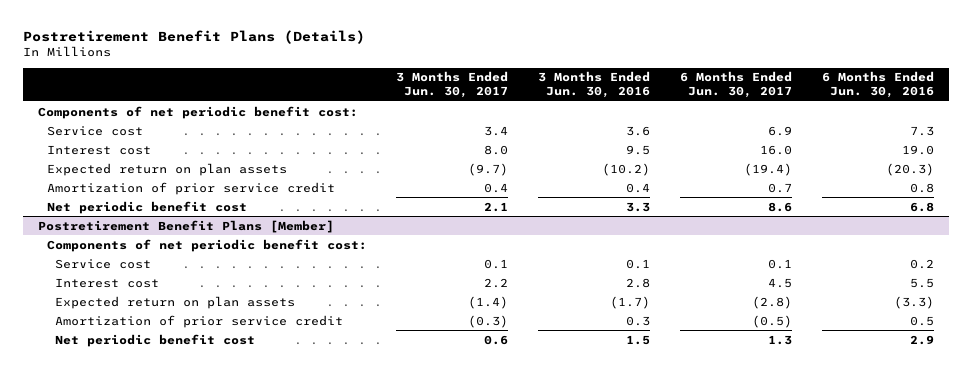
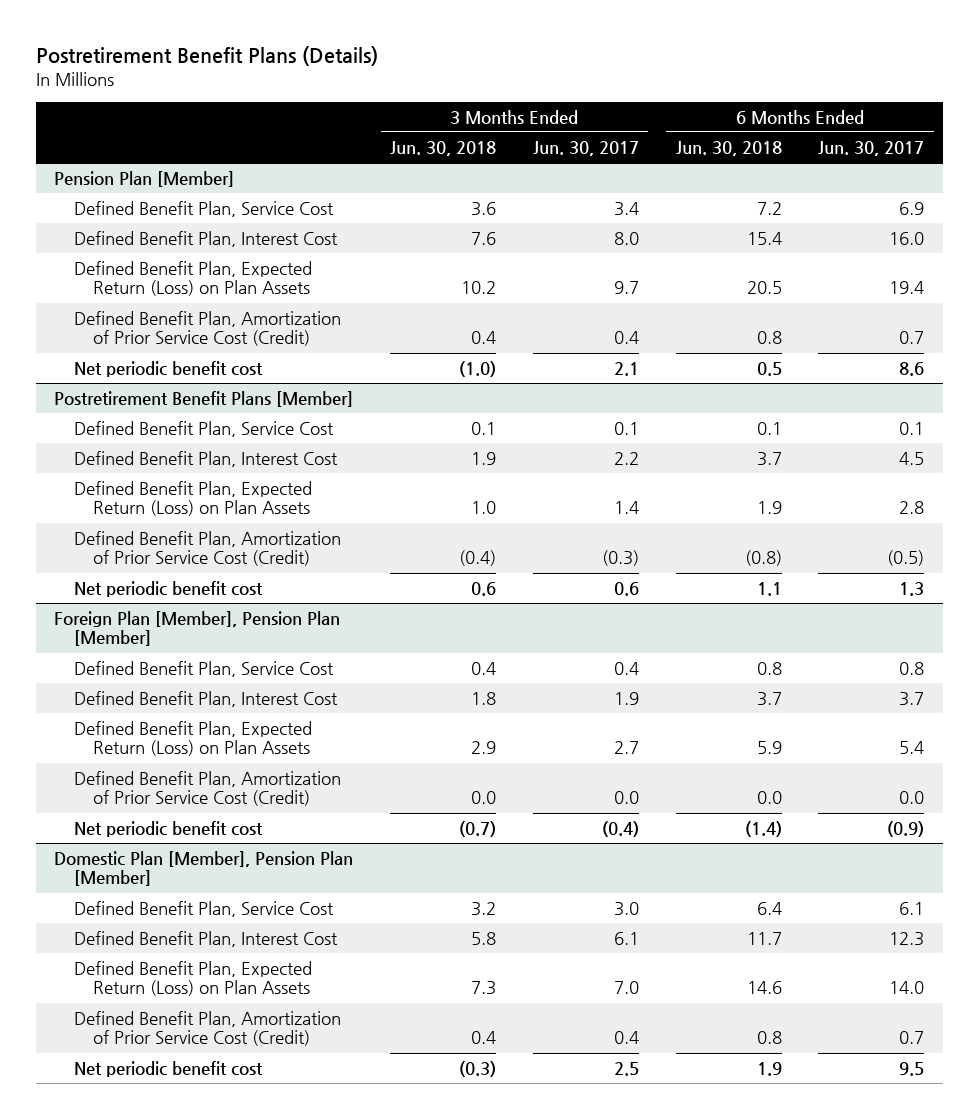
- | 3 Months Ended Jun. 30, 2017 | 3 Months Ended Jun. 30, 2016 | 6 Months Ended Jun. 30, 2017 | 6 Months Ended Jun. 30, 2016
+ | 3 Months Ended Jun. 30, 2018 | 3 Months Ended Jun. 30, 2017 | 6 Months Ended Jun. 30, 2018 | 6 Months Ended Jun. 30, 2017
- Components of net periodic benefit cost:
- Service cost | 3.4 | 3.6 | 6.9 | 7.3
- Interest cost | 8.0 | 9.5 | 16.0 | 19.0
- Expected return on plan assets | (9.7) | (10.2) | (19.4) | (20.3)
- Amortization of prior service credit | 0.4 | 0.4 | 0.7 | 0.8
+ Pension Plan [Member]
+ Defined Benefit Plan, Service Cost | 3.6 | 3.4 | 7.2 | 6.9
+ Defined Benefit Plan, Interest Cost | 7.6 | 8.0 | 15.4 | 16.0
+ Defined Benefit Plan, Expected Return (Loss) on Plan Assets | 10.2 | 9.7 | 20.5 | 19.4
+ Defined Benefit Plan, Amortization of Prior Service Cost (Credit) | 0.4 | 0.4 | 0.8 | 0.7
@ Postretirement Benefit Plans [Member]
- Components of net periodic benefit cost:
- Service cost | 0.1 | 0.1 | 0.1 | 0.2
- Interest cost | 2.2 | 2.8 | 4.5 | 5.5
- Expected return on plan assets | (1.4) | (1.7) | (2.8) | (3.3)
- Amortization of prior service credit | (0.3) | 0.3 | (0.5) | 0.5
+ Defined Benefit Plan, Service Cost | 0.1 | 0.1 | 0.1 | 0.1
+ Defined Benefit Plan, Interest Cost | 1.9 | 2.2 | 3.7 | 4.5
+ Defined Benefit Plan, Expected Return (Loss) on Plan Assets | 1.0 | 1.4 | 1.9 | 2.8
+ Defined Benefit Plan, Amortization of Prior Service Cost (Credit) | (0.4) | (0.3) | (0.8) | (0.5)
+ Foreign Plan [Member], Pension Plan [Member]
+ Defined Benefit Plan, Service Cost | 0.4 | 0.4 | 0.8 | 0.8
+ Defined Benefit Plan, Interest Cost | 1.8 | 1.9 | 3.7 | 3.7
+ Defined Benefit Plan, Expected Return (Loss) on Plan Assets | 2.9 | 2.7 | 5.9 | 5.4
+ Defined Benefit Plan, Amortization of Prior Service Cost (Credit) | 0.0 | 0.0 | 0.0 | 0.0
+ Net periodic benefit cost | (0.7) | (0.4) | (1.4) | (0.9)
+ Domestic Plan [Member], Pension Plan [Member]
+ Defined Benefit Plan, Service Cost | 3.2 | 3.0 | 6.4 | 6.1
+ Defined Benefit Plan, Interest Cost | 5.8 | 6.1 | 11.7 | 12.3
+ Defined Benefit Plan, Expected Return (Loss) on Plan Assets | 7.3 | 7.0 | 14.6 | 14.0
+ Defined Benefit Plan, Amortization of Prior Service Cost (Credit) | 0.4 | 0.4 | 0.8 | 0.7
+ Net periodic benefit cost | (0.3) | 2.5 | 1.9 | 9.5

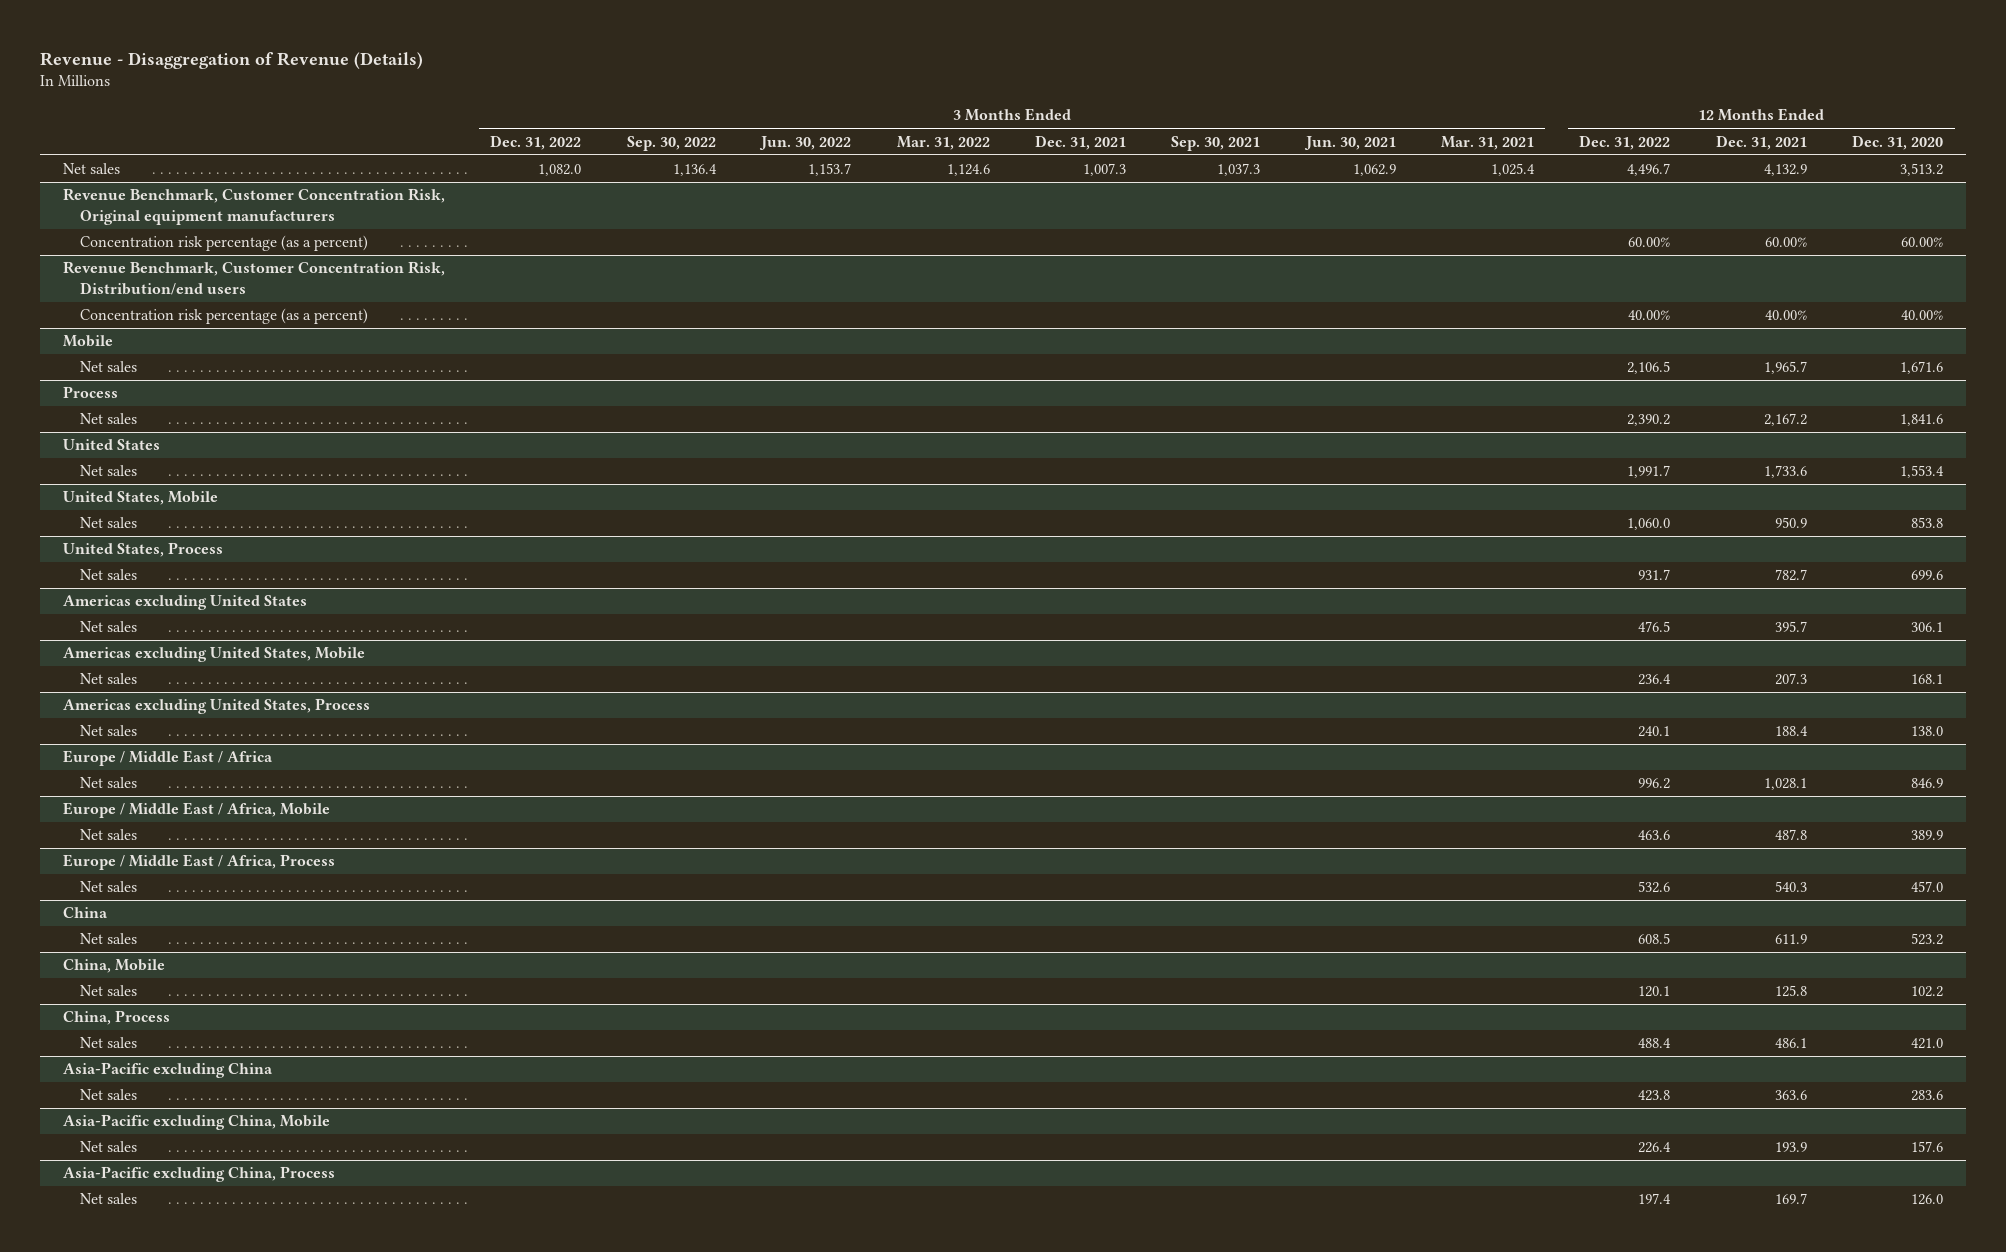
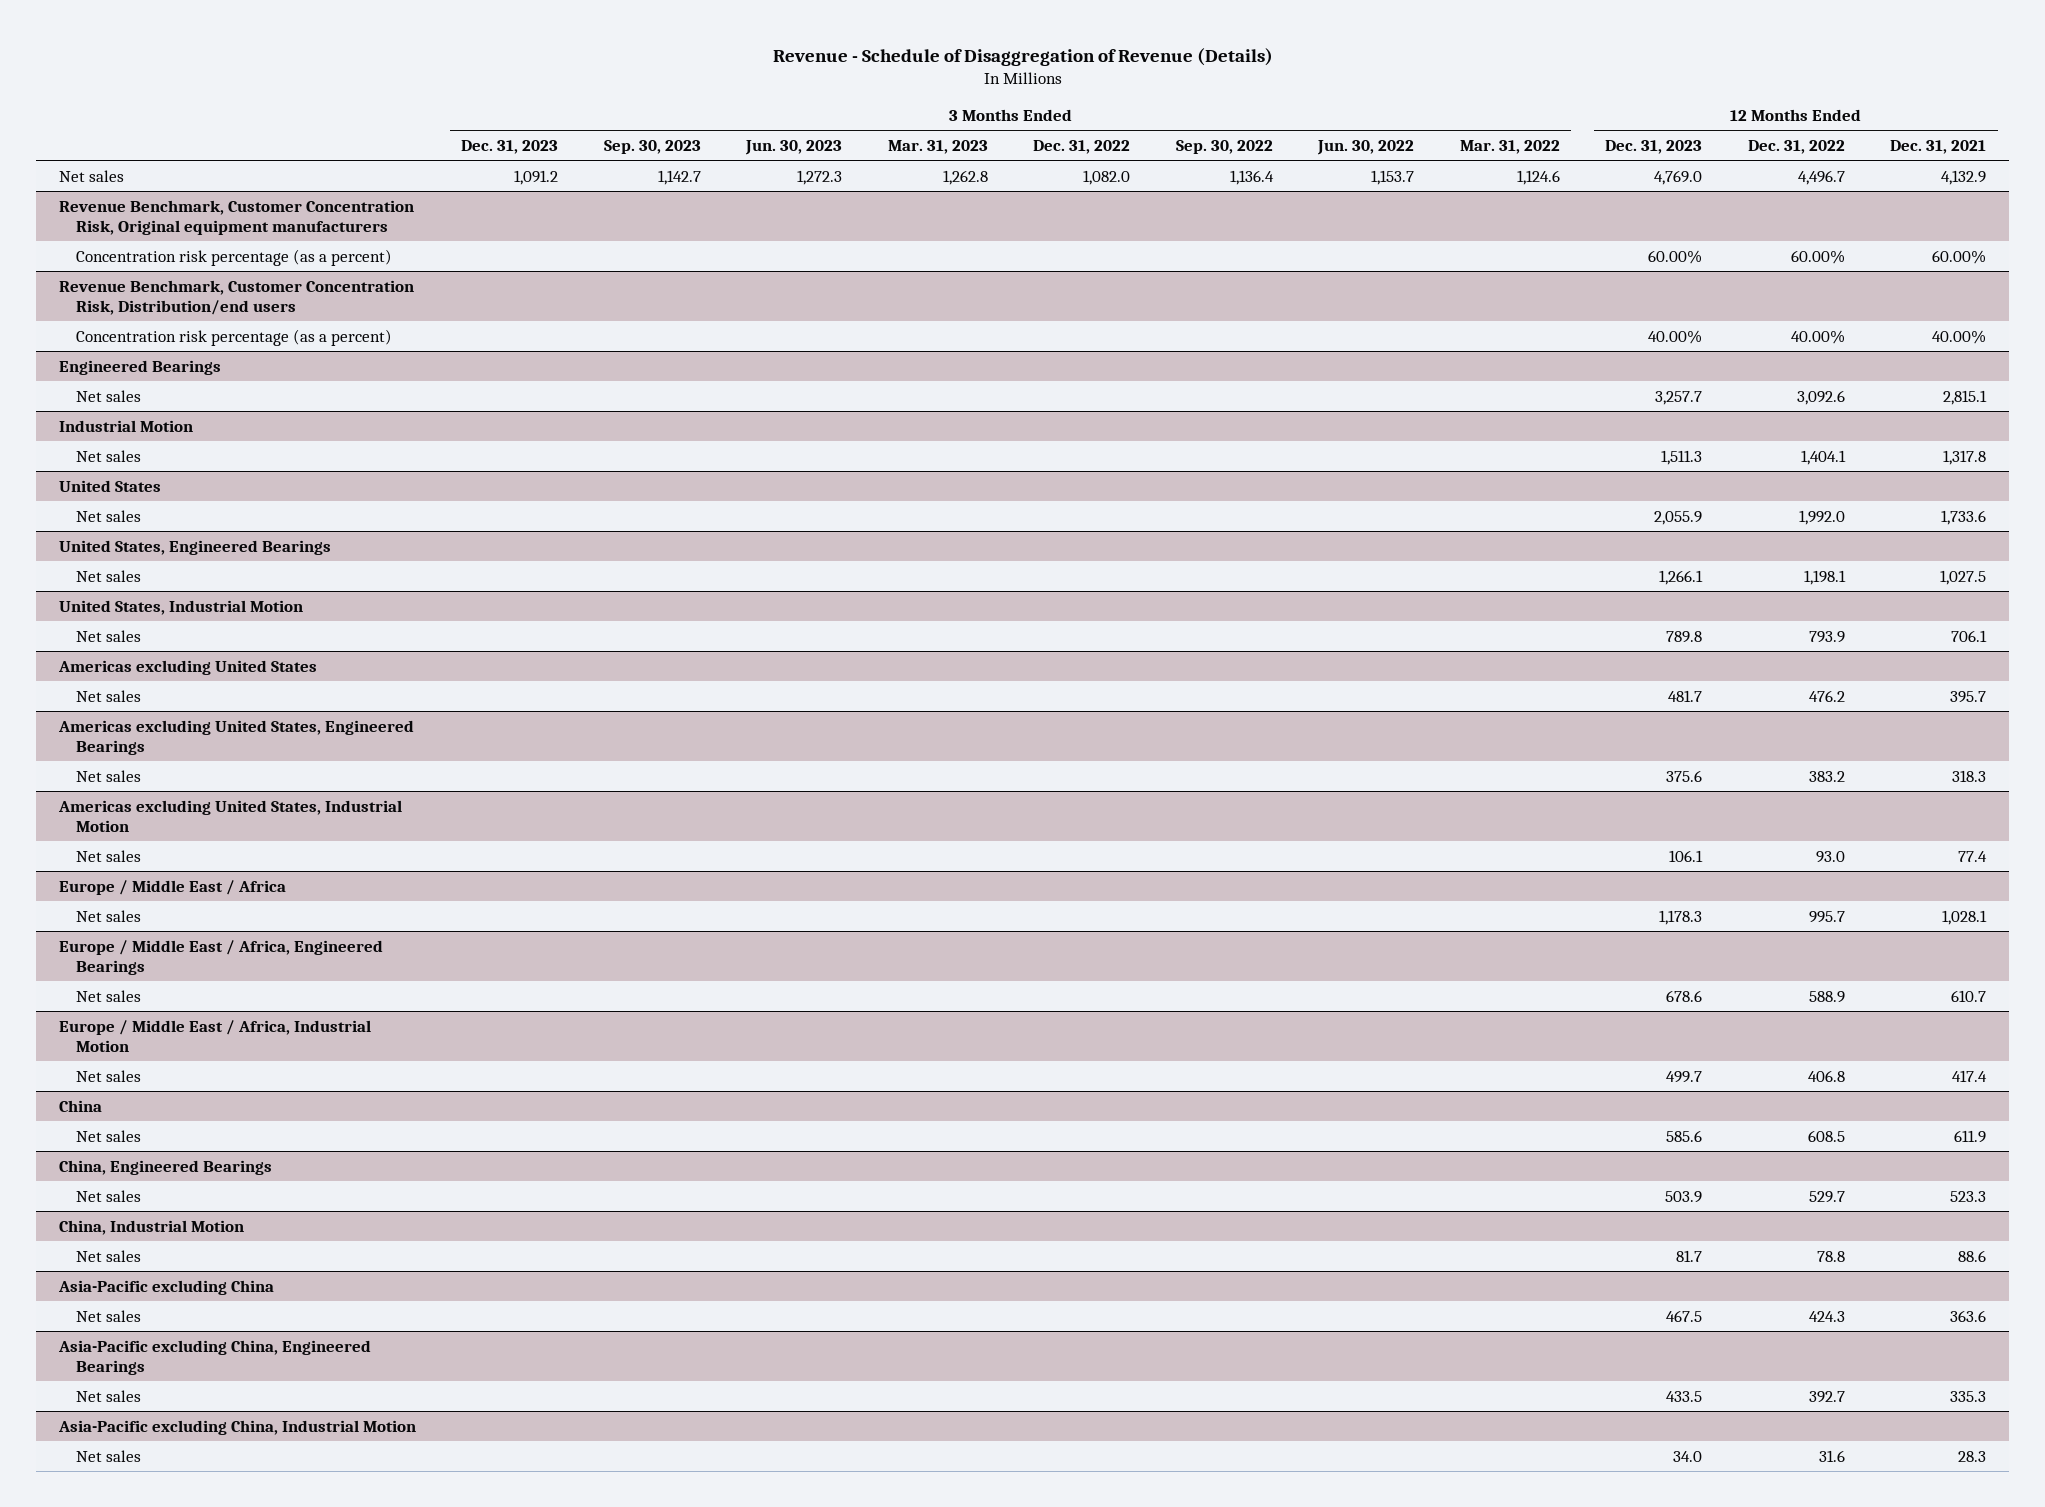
- Revenue - Disaggregation of Revenue (Details)
+ Revenue - Schedule of Disaggregation of Revenue (Details)
- | 3 Months Ended Dec. 31, 2022 | 3 Months Ended Sep. 30, 2022 | 3 Months Ended Jun. 30, 2022 | 3 Months Ended Mar. 31, 2022 | 3 Months Ended Dec. 31, 2021 | 3 Months Ended Sep. 30, 2021 | 3 Months Ended Jun. 30, 2021 | 3 Months Ended Mar. 31, 2021 | 12 Months Ended Dec. 31, 2022 | 12 Months Ended Dec. 31, 2021 | 12 Months Ended Dec. 31, 2020
+ | 3 Months Ended Dec. 31, 2023 | 3 Months Ended Sep. 30, 2023 | 3 Months Ended Jun. 30, 2023 | 3 Months Ended Mar. 31, 2023 | 3 Months Ended Dec. 31, 2022 | 3 Months Ended Sep. 30, 2022 | 3 Months Ended Jun. 30, 2022 | 3 Months Ended Mar. 31, 2022 | 12 Months Ended Dec. 31, 2023 | 12 Months Ended Dec. 31, 2022 | 12 Months Ended Dec. 31, 2021
- Mobile
- Net sales | | | | | | | | | 2,106.5 | 1,965.7 | 1,671.6
- Process
- Net sales | | | | | | | | | 2,390.2 | 2,167.2 | 1,841.6
+ Engineered Bearings
+ Net sales | | | | | | | | | 3,257.7 | 3,092.6 | 2,815.1
+ Industrial Motion
+ Net sales | | | | | | | | | 1,511.3 | 1,404.1 | 1,317.8
@ United States
- Net sales | | | | | | | | | 1,991.7 | 1,733.6 | 1,553.4
- United States, Mobile
- Net sales | | | | | | | | | 1,060.0 | 950.9 | 853.8
- United States, Process
- Net sales | | | | | | | | | 931.7 | 782.7 | 699.6
@ United States
+ Net sales | | | | | | | | | 2,055.9 | 1,992.0 | 1,733.6
+ United States, Engineered Bearings
+ Net sales | | | | | | | | | 1,266.1 | 1,198.1 | 1,027.5
+ United States, Industrial Motion
+ Net sales | | | | | | | | | 789.8 | 793.9 | 706.1
@ Americas excluding United States
- Net sales | | | | | | | | | 476.5 | 395.7 | 306.1
- Americas excluding United States, Mobile
- Net sales | | | | | | | | | 236.4 | 207.3 | 168.1
- Americas excluding United States, Process
- Net sales | | | | | | | | | 240.1 | 188.4 | 138.0
@ Americas excluding United States
+ Net sales | | | | | | | | | 481.7 | 476.2 | 395.7
+ Americas excluding United States, Engineered Bearings
+ Net sales | | | | | | | | | 375.6 | 383.2 | 318.3
+ Americas excluding United States, Industrial Motion
+ Net sales | | | | | | | | | 106.1 | 93.0 | 77.4
@ Europe / Middle East / Africa
- Net sales | | | | | | | | | 996.2 | 1,028.1 | 846.9
- Europe / Middle East / Africa, Mobile
- Net sales | | | | | | | | | 463.6 | 487.8 | 389.9
- Europe / Middle East / Africa, Process
- Net sales | | | | | | | | | 532.6 | 540.3 | 457.0
@ Europe / Middle East / Africa
+ Net sales | | | | | | | | | 1,178.3 | 995.7 | 1,028.1
+ Europe / Middle East / Africa, Engineered Bearings
+ Net sales | | | | | | | | | 678.6 | 588.9 | 610.7
+ Europe / Middle East / Africa, Industrial Motion
+ Net sales | | | | | | | | | 499.7 | 406.8 | 417.4
- China, Mobile
- Net sales | | | | | | | | | 120.1 | 125.8 | 102.2
- China, Process
- Net sales | | | | | | | | | 488.4 | 486.1 | 421.0
+ China, Engineered Bearings
+ Net sales | | | | | | | | | 503.9 | 529.7 | 523.3
+ China, Industrial Motion
+ Net sales | | | | | | | | | 81.7 | 78.8 | 88.6
@ Asia-Pacific excluding China
- Net sales | | | | | | | | | 423.8 | 363.6 | 283.6
- Asia-Pacific excluding China, Mobile
- Net sales | | | | | | | | | 226.4 | 193.9 | 157.6
- Asia-Pacific excluding China, Process
- Net sales | | | | | | | | | 197.4 | 169.7 | 126.0
@ Asia-Pacific excluding China
+ Net sales | | | | | | | | | 467.5 | 424.3 | 363.6
+ Asia-Pacific excluding China, Engineered Bearings
+ Net sales | | | | | | | | | 433.5 | 392.7 | 335.3
+ Asia-Pacific excluding China, Industrial Motion
+ Net sales | | | | | | | | | 34.0 | 31.6 | 28.3

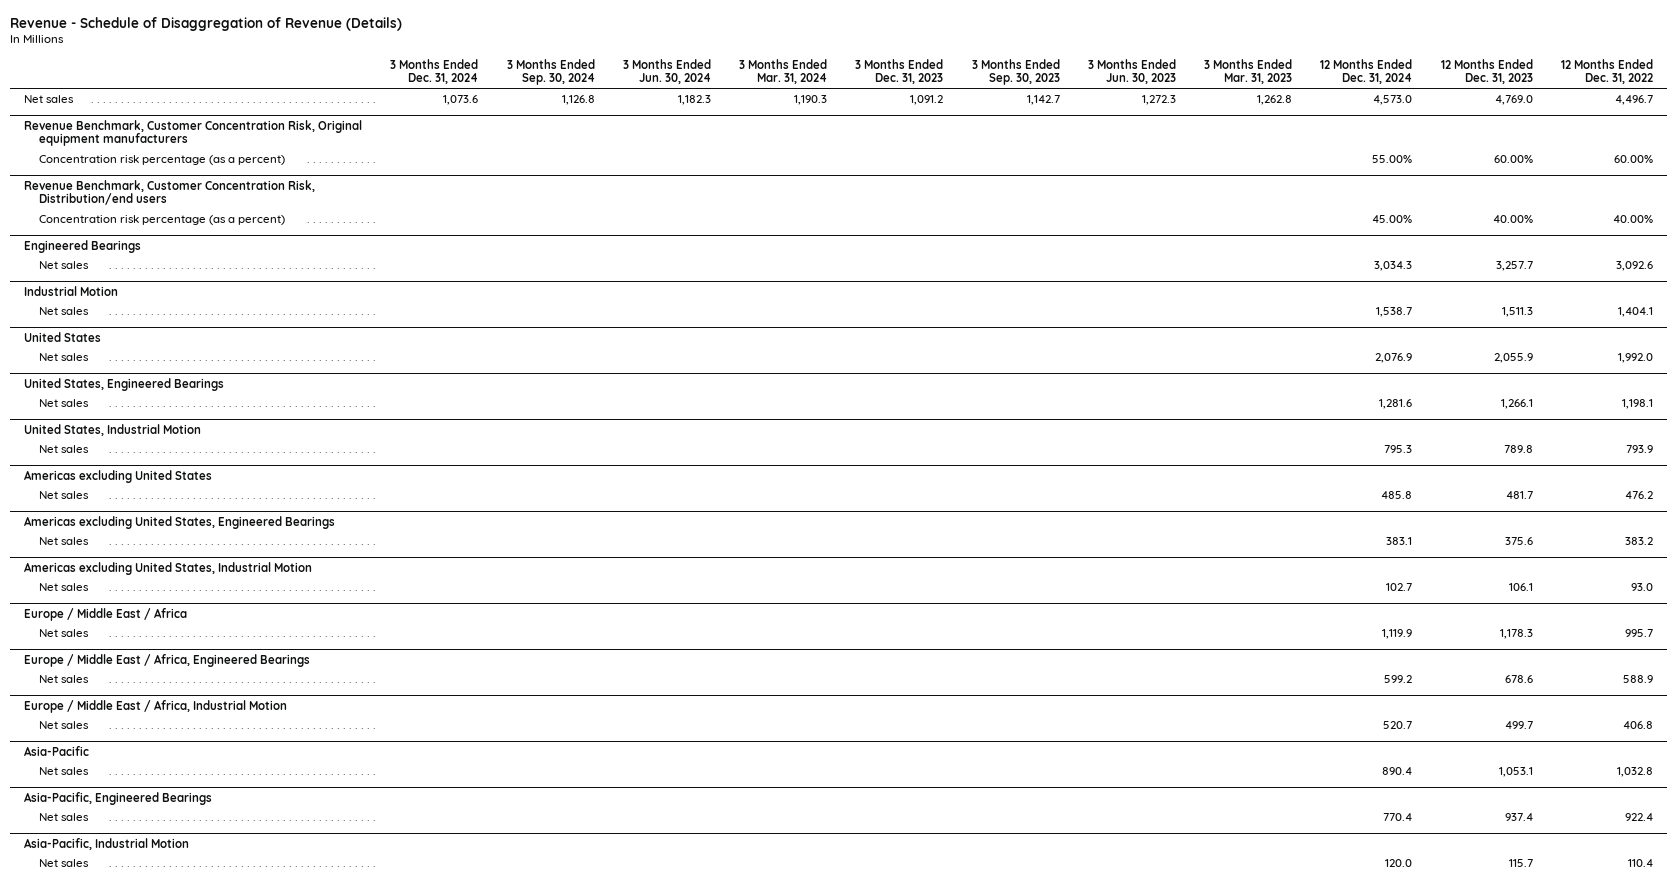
- | 3 Months Ended Dec. 31, 2023 | 3 Months Ended Sep. 30, 2023 | 3 Months Ended Jun. 30, 2023 | 3 Months Ended Mar. 31, 2023 | 3 Months Ended Dec. 31, 2022 | 3 Months Ended Sep. 30, 2022 | 3 Months Ended Jun. 30, 2022 | 3 Months Ended Mar. 31, 2022 | 12 Months Ended Dec. 31, 2023 | 12 Months Ended Dec. 31, 2022 | 12 Months Ended Dec. 31, 2021
+ | 3 Months Ended Dec. 31, 2024 | 3 Months Ended Sep. 30, 2024 | 3 Months Ended Jun. 30, 2024 | 3 Months Ended Mar. 31, 2024 | 3 Months Ended Dec. 31, 2023 | 3 Months Ended Sep. 30, 2023 | 3 Months Ended Jun. 30, 2023 | 3 Months Ended Mar. 31, 2023 | 12 Months Ended Dec. 31, 2024 | 12 Months Ended Dec. 31, 2023 | 12 Months Ended Dec. 31, 2022
- China
- Net sales | | | | | | | | | 585.6 | 608.5 | 611.9
- China, Engineered Bearings
- Net sales | | | | | | | | | 503.9 | 529.7 | 523.3
- China, Industrial Motion
- Net sales | | | | | | | | | 81.7 | 78.8 | 88.6
- Asia-Pacific excluding China
- Net sales | | | | | | | | | 467.5 | 424.3 | 363.6
- Asia-Pacific excluding China, Engineered Bearings
- Net sales | | | | | | | | | 433.5 | 392.7 | 335.3
- Asia-Pacific excluding China, Industrial Motion
- Net sales | | | | | | | | | 34.0 | 31.6 | 28.3
+ Asia-Pacific
+ Net sales | | | | | | | | | 890.4 | 1,053.1 | 1,032.8
+ Asia-Pacific, Engineered Bearings
+ Net sales | | | | | | | | | 770.4 | 937.4 | 922.4
+ Asia-Pacific, Industrial Motion
+ Net sales | | | | | | | | | 120.0 | 115.7 | 110.4

